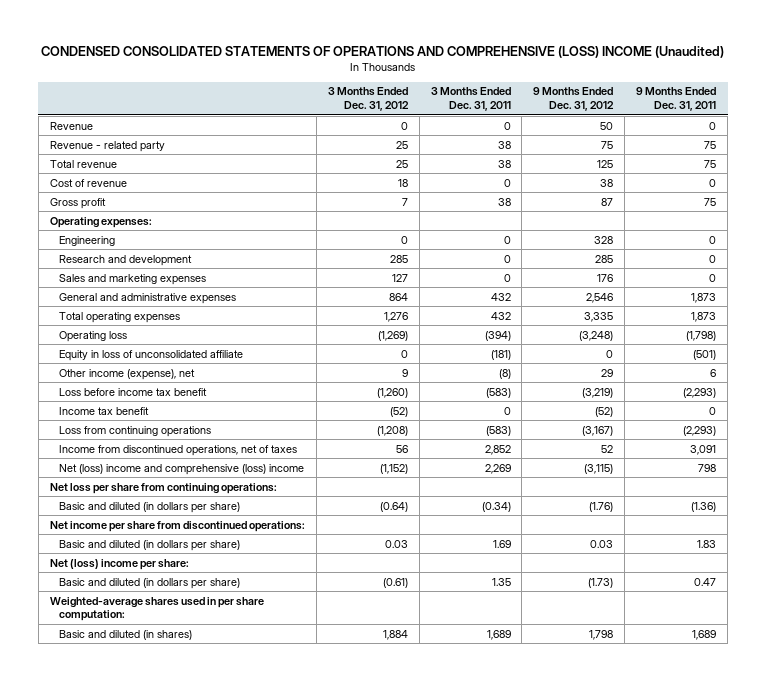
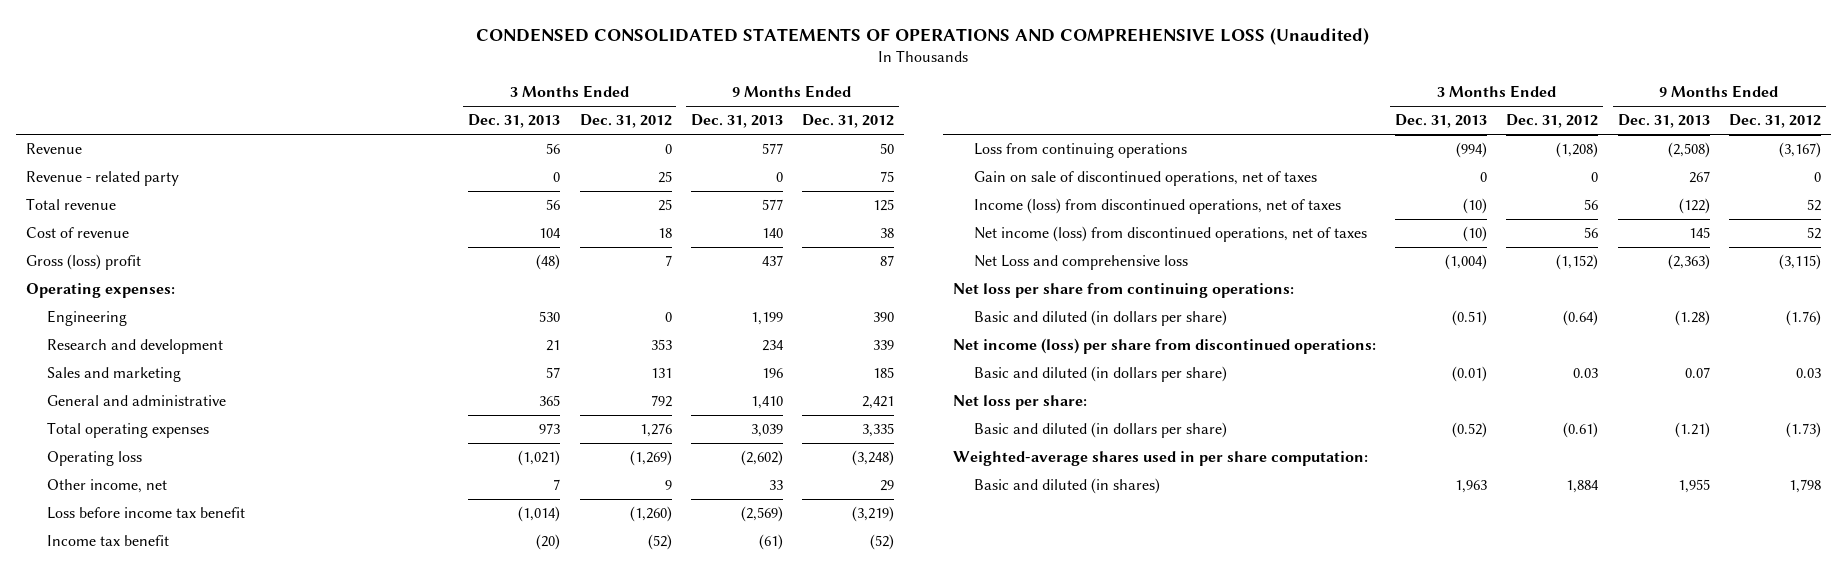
- CONDENSED CONSOLIDATED STATEMENTS OF OPERATIONS AND COMPREHENSIVE (LOSS) INCOME (Unaudited)
+ CONDENSED CONSOLIDATED STATEMENTS OF OPERATIONS AND COMPREHENSIVE LOSS (Unaudited)
- | 3 Months Ended Dec. 31, 2012 | 3 Months Ended Dec. 31, 2011 | 9 Months Ended Dec. 31, 2012 | 9 Months Ended Dec. 31, 2011
+ | 3 Months Ended Dec. 31, 2013 | 3 Months Ended Dec. 31, 2012 | 9 Months Ended Dec. 31, 2013 | 9 Months Ended Dec. 31, 2012
- Gross profit | 7 | 38 | 87 | 75
+ Gross (loss) profit | (48) | 7 | 437 | 87
- Engineering | 0 | 0 | 328 | 0
- Research and development | 285 | 0 | 285 | 0
- Sales and marketing expenses | 127 | 0 | 176 | 0
- General and administrative expenses | 864 | 432 | 2,546 | 1,873
+ Engineering | 530 | 0 | 1,199 | 390
+ Research and development | 21 | 353 | 234 | 339
+ Sales and marketing | 57 | 131 | 196 | 185
+ General and administrative | 365 | 792 | 1,410 | 2,421
- Equity in loss of unconsolidated affiliate | 0 | (181) | 0 | (501)
- Other income (expense), net | 9 | (8) | 29 | 6
+ Other income, net | 7 | 9 | 33 | 29
- Income from discontinued operations, net of taxes | 56 | 2,852 | 52 | 3,091
- Net (loss) income and comprehensive (loss) income | (1,152) | 2,269 | (3,115) | 798
+ Gain on sale of discontinued operations, net of taxes | 0 | 0 | 267 | 0
+ Income (loss) from discontinued operations, net of taxes | (10) | 56 | (122) | 52
+ Net income (loss) from discontinued operations, net of taxes | (10) | 56 | 145 | 52
+ Net Loss and comprehensive loss | (1,004) | (1,152) | (2,363) | (3,115)
- Net income per share from discontinued operations:
+ Net income (loss) per share from discontinued operations:
- Net (loss) income per share:
+ Net loss per share:

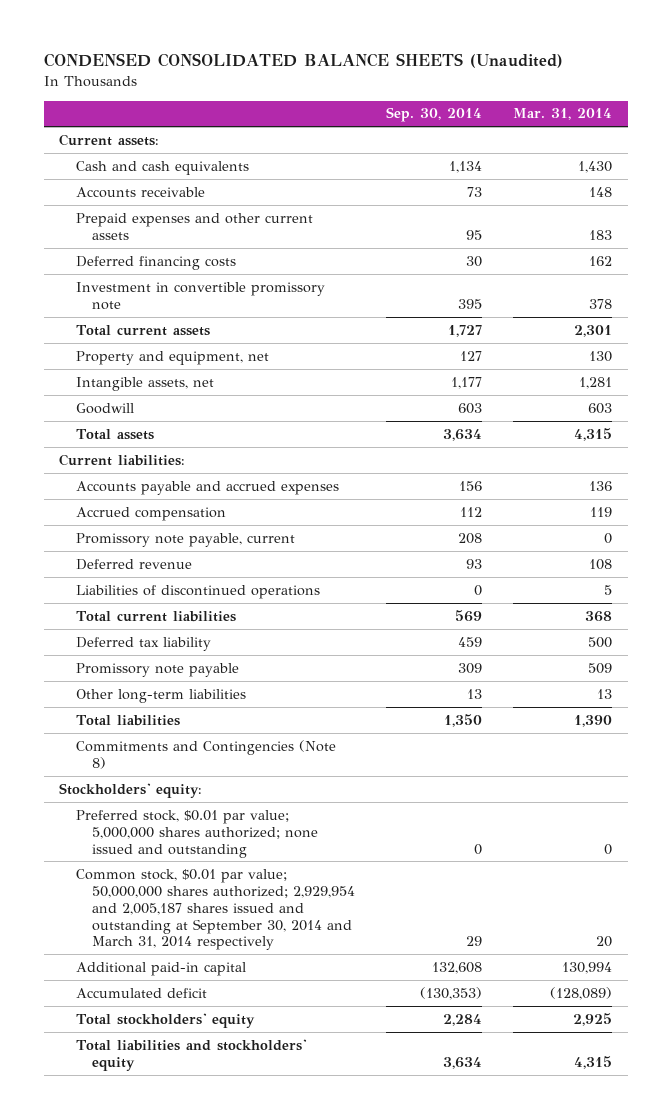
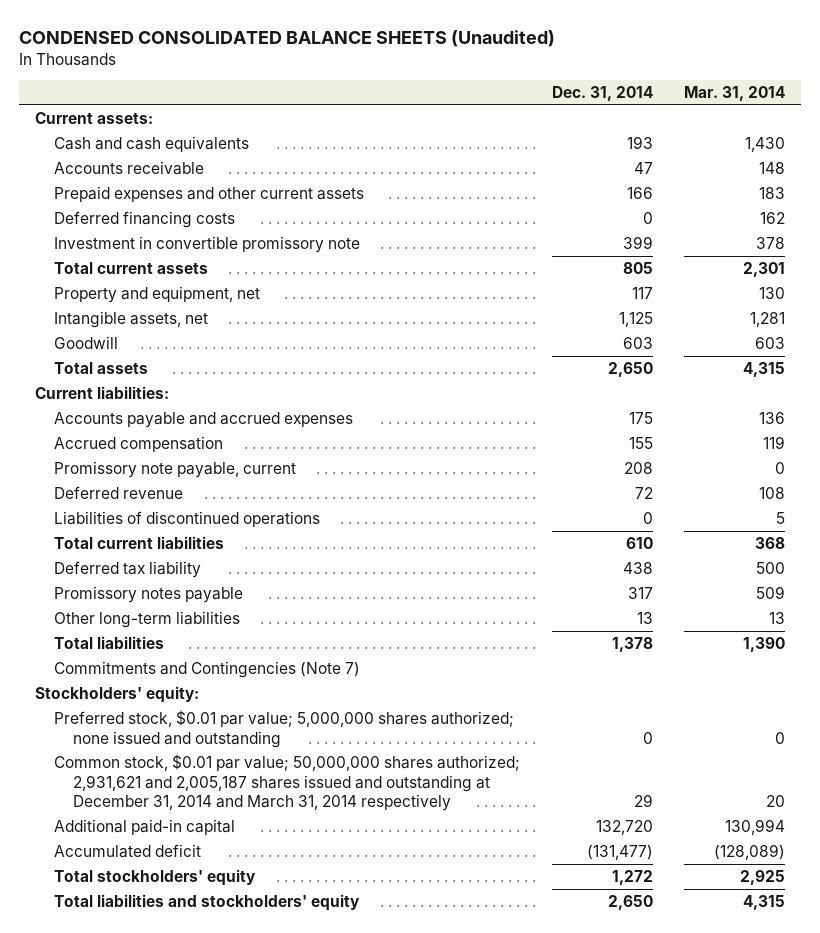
- | Sep. 30, 2014 | Mar. 31, 2014
+ | Dec. 31, 2014 | Mar. 31, 2014
- Promissory note payable | 309 | 509
+ Promissory notes payable | 317 | 509
- Commitments and Contingencies (Note 8)
+ Commitments and Contingencies (Note 7)
- Common stock, $0.01 par value; 50,000,000 shares authorized; 2,929,954 and 2,005,187 shares issued and outstanding at September 30, 2014 and March 31, 2014 respectively | 29 | 20
+ Common stock, $0.01 par value; 50,000,000 shares authorized; 2,931,621 and 2,005,187 shares issued and outstanding at December 31, 2014 and March 31, 2014 respectively | 29 | 20

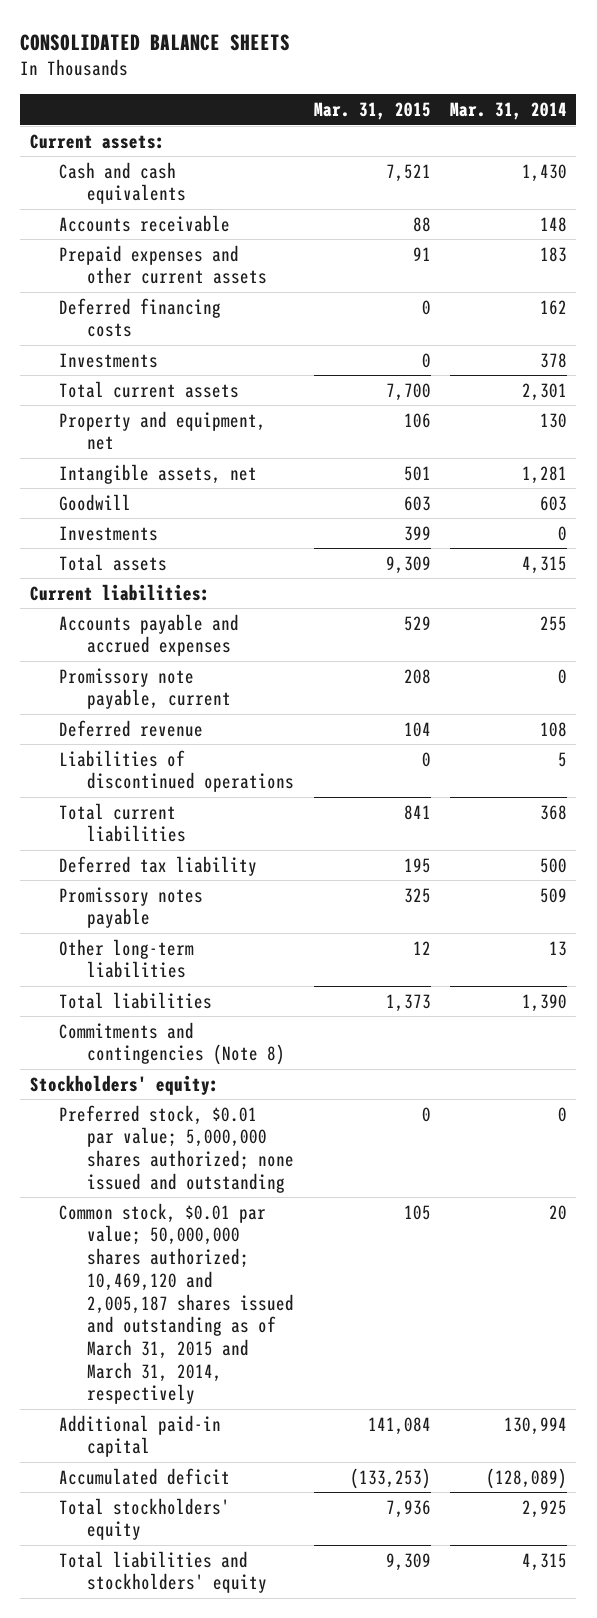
- CONDENSED CONSOLIDATED BALANCE SHEETS (Unaudited)
+ CONSOLIDATED BALANCE SHEETS
- | Dec. 31, 2014 | Mar. 31, 2014
+ | Mar. 31, 2015 | Mar. 31, 2014
- Investment in convertible promissory note | 399 | 378
+ Investments | 0 | 378
+ Investments | 399 | 0
- Accounts payable and accrued expenses | 175 | 136
- Accrued compensation | 155 | 119
+ Accounts payable and accrued expenses | 529 | 255
- Commitments and Contingencies (Note 7)
+ Commitments and contingencies (Note 8)
- Common stock, $0.01 par value; 50,000,000 shares authorized; 2,931,621 and 2,005,187 shares issued and outstanding at December 31, 2014 and March 31, 2014 respectively | 29 | 20
+ Common stock, $0.01 par value; 50,000,000 shares authorized; 10,469,120 and 2,005,187 shares issued and outstanding as of March 31, 2015 and March 31, 2014, respectively | 105 | 20

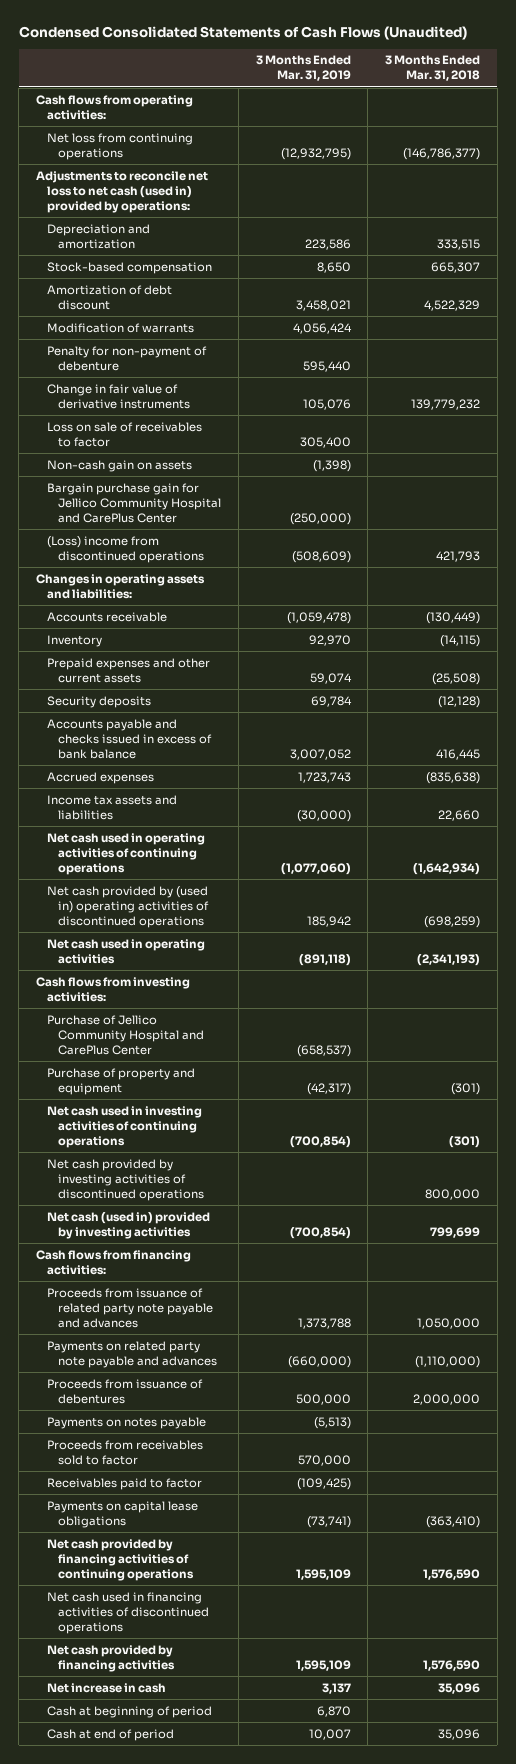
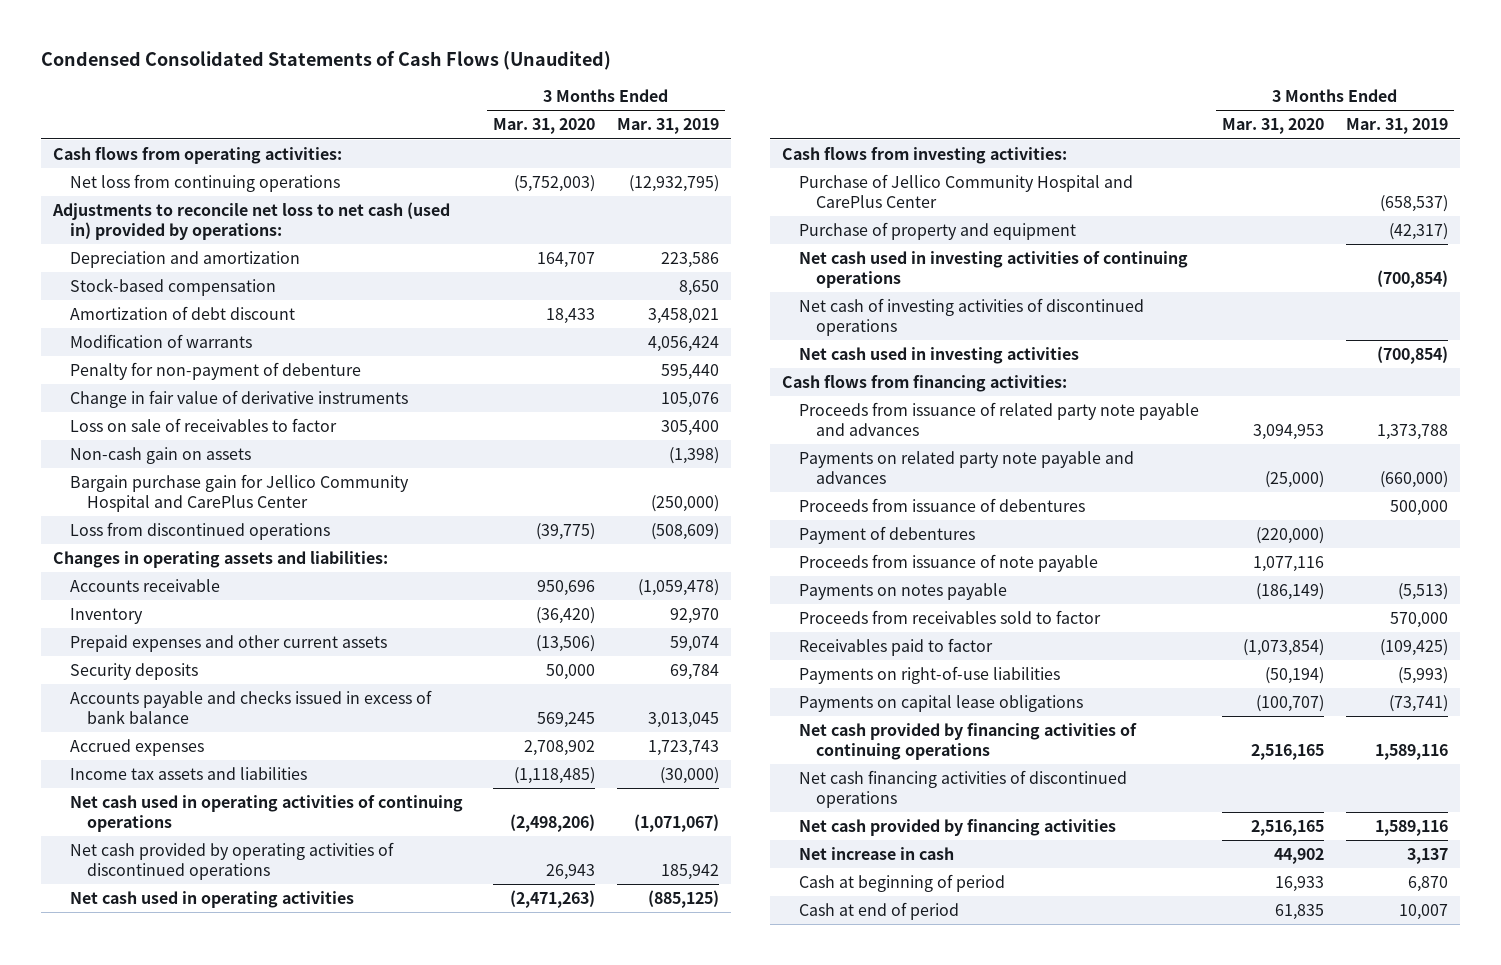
- | 3 Months Ended Mar. 31, 2019 | 3 Months Ended Mar. 31, 2018
+ | 3 Months Ended Mar. 31, 2020 | 3 Months Ended Mar. 31, 2019
- (Loss) income from discontinued operations | (508,609) | 421,793
+ Loss from discontinued operations | (39,775) | (508,609)
- Accounts payable and checks issued in excess of bank balance | 3,007,052 | 416,445
+ Accounts payable and checks issued in excess of bank balance | 569,245 | 3,013,045
- Net cash used in operating activities of continuing operations | (1,077,060) | (1,642,934)
- Net cash provided by (used in) operating activities of discontinued operations | 185,942 | (698,259)
- Net cash used in operating activities | (891,118) | (2,341,193)
+ Net cash used in operating activities of continuing operations | (2,498,206) | (1,071,067)
+ Net cash provided by operating activities of discontinued operations | 26,943 | 185,942
+ Net cash used in operating activities | (2,471,263) | (885,125)
- Net cash provided by investing activities of discontinued operations | | 800,000
- Net cash (used in) provided by investing activities | (700,854) | 799,699
+ Net cash of investing activities of discontinued operations
+ Net cash used in investing activities | | (700,854)
+ Payment of debentures | (220,000) |
+ Proceeds from issuance of note payable | 1,077,116 |
+ Payments on right-of-use liabilities | (50,194) | (5,993)
- Net cash provided by financing activities of continuing operations | 1,595,109 | 1,576,590
- Net cash used in financing activities of discontinued operations
- Net cash provided by financing activities | 1,595,109 | 1,576,590
+ Net cash provided by financing activities of continuing operations | 2,516,165 | 1,589,116
+ Net cash financing activities of discontinued operations
+ Net cash provided by financing activities | 2,516,165 | 1,589,116

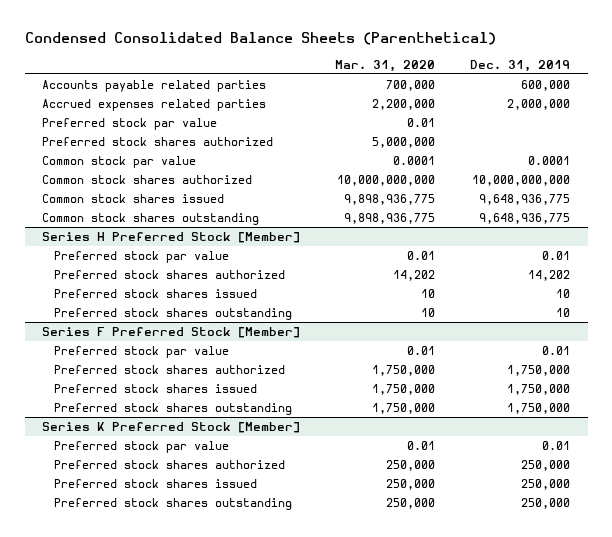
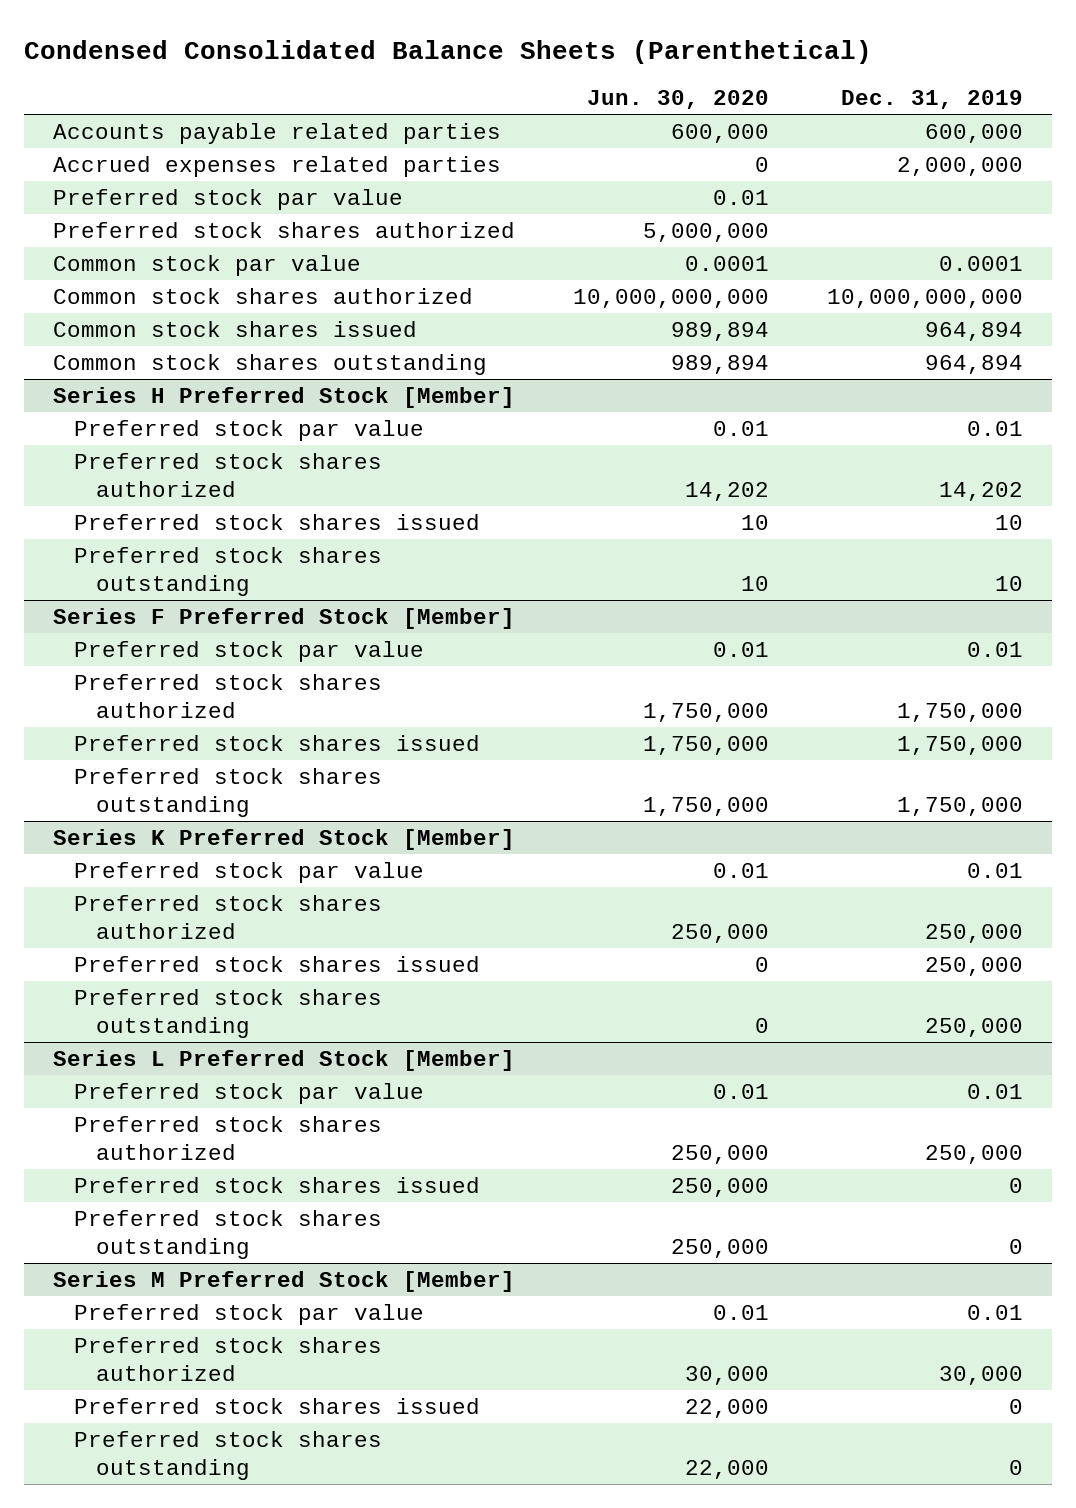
- | Mar. 31, 2020 | Dec. 31, 2019
+ | Jun. 30, 2020 | Dec. 31, 2019
- Common stock shares issued | 9,898,936,775 | 9,648,936,775
- Common stock shares outstanding | 9,898,936,775 | 9,648,936,775
+ Common stock shares issued | 989,894 | 964,894
+ Common stock shares outstanding | 989,894 | 964,894
+ Series L Preferred Stock [Member]
+ Preferred stock par value | 0.01 | 0.01
+ Preferred stock shares authorized | 250,000 | 250,000
+ Preferred stock shares issued | 250,000 | 0
+ Preferred stock shares outstanding | 250,000 | 0
+ Series M Preferred Stock [Member]
+ Preferred stock par value | 0.01 | 0.01
+ Preferred stock shares authorized | 30,000 | 30,000
+ Preferred stock shares issued | 22,000 | 0
+ Preferred stock shares outstanding | 22,000 | 0

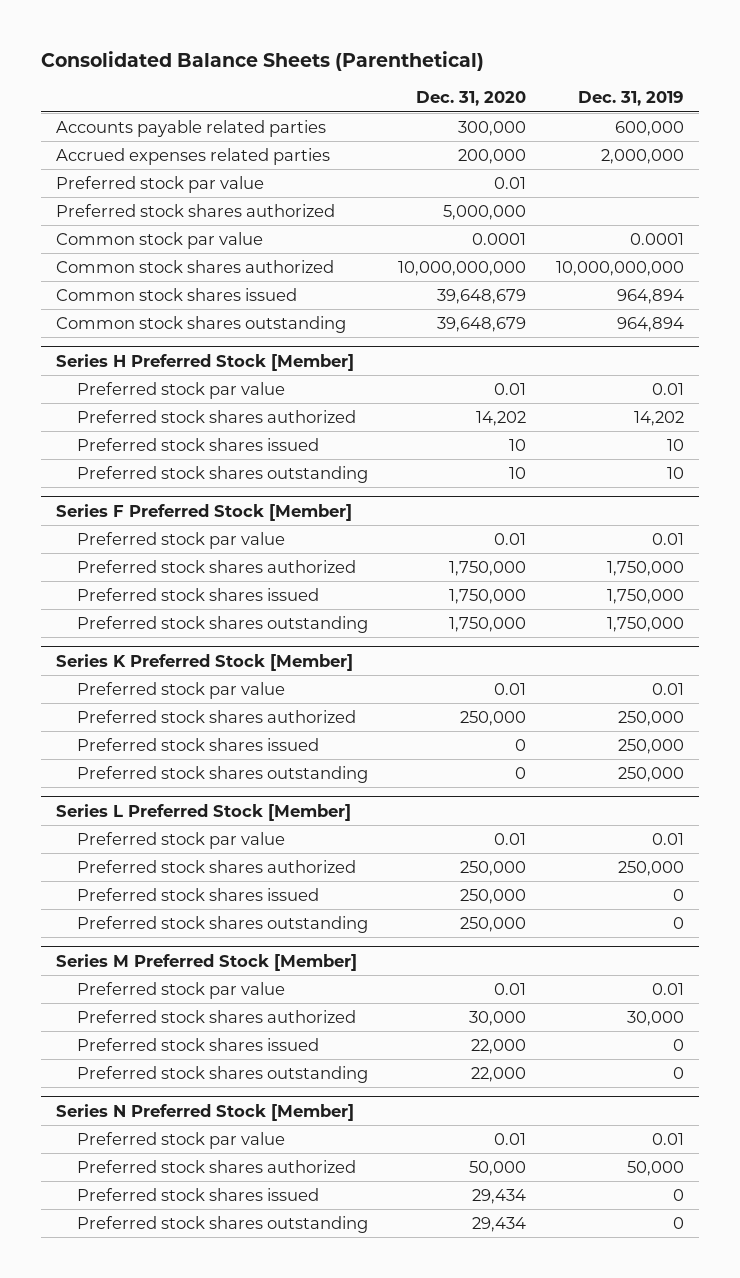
- Condensed Consolidated Balance Sheets (Parenthetical)
+ Consolidated Balance Sheets (Parenthetical)
- | Jun. 30, 2020 | Dec. 31, 2019
+ | Dec. 31, 2020 | Dec. 31, 2019
+ Series N Preferred Stock [Member]
+ Preferred stock par value | 0.01 | 0.01
+ Preferred stock shares authorized | 50,000 | 50,000
+ Preferred stock shares issued | 29,434 | 0
+ Preferred stock shares outstanding | 29,434 | 0

